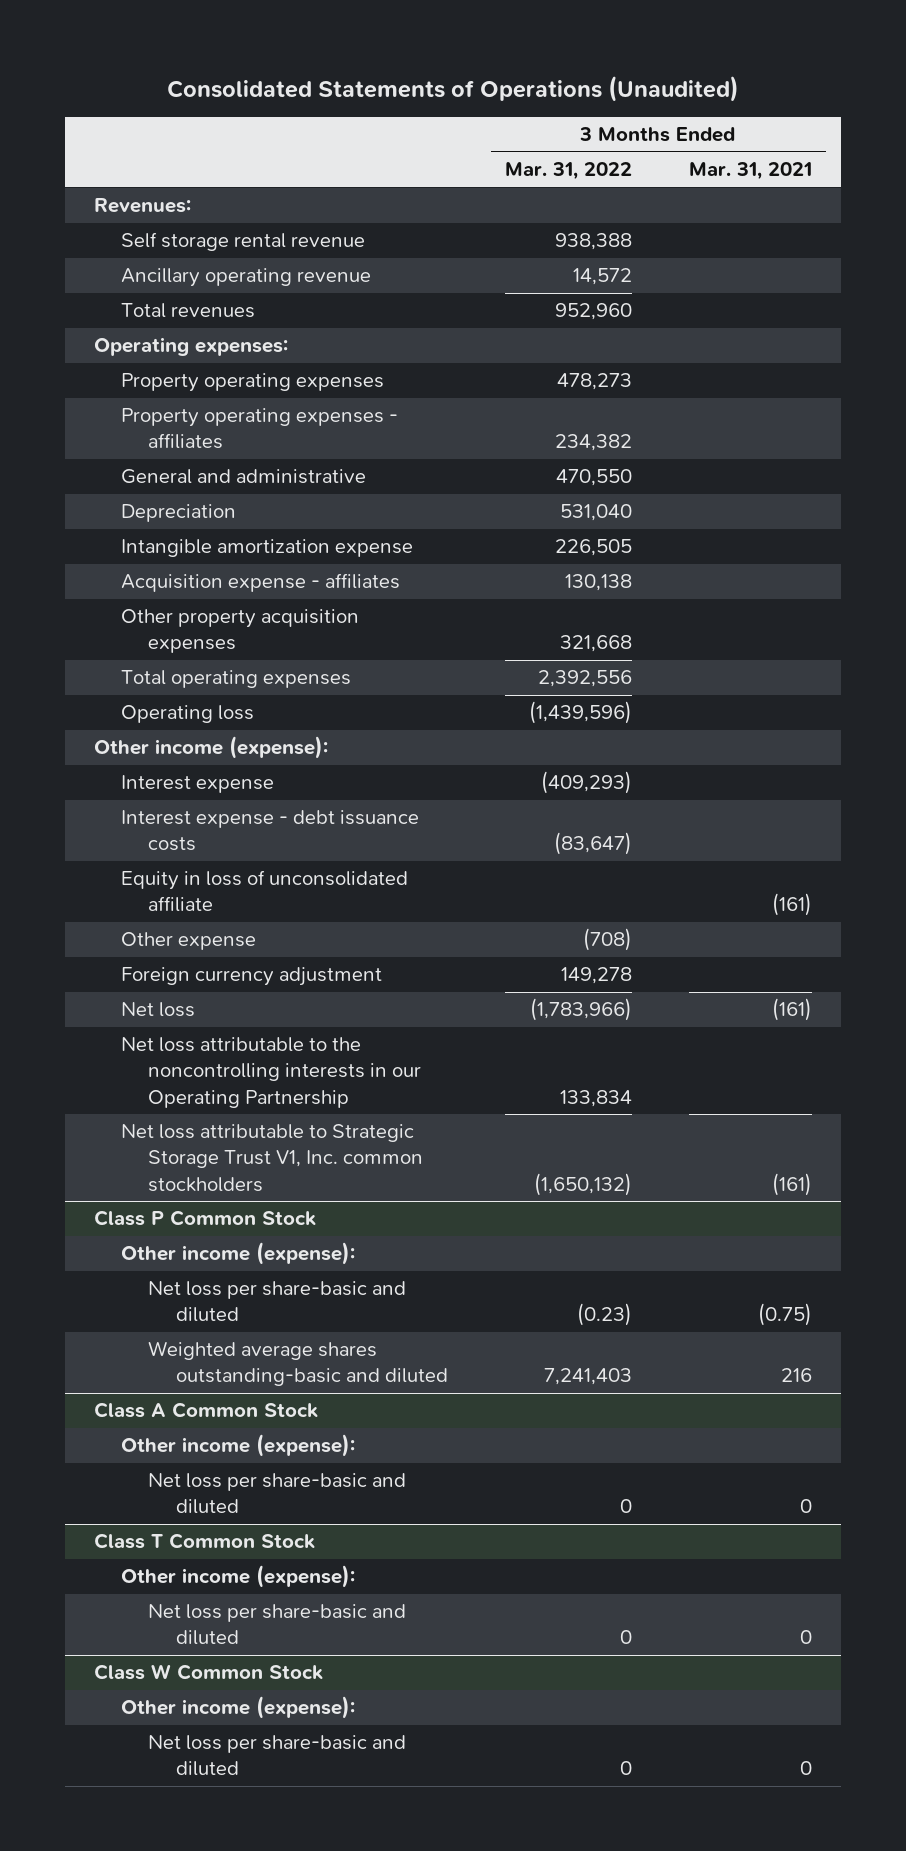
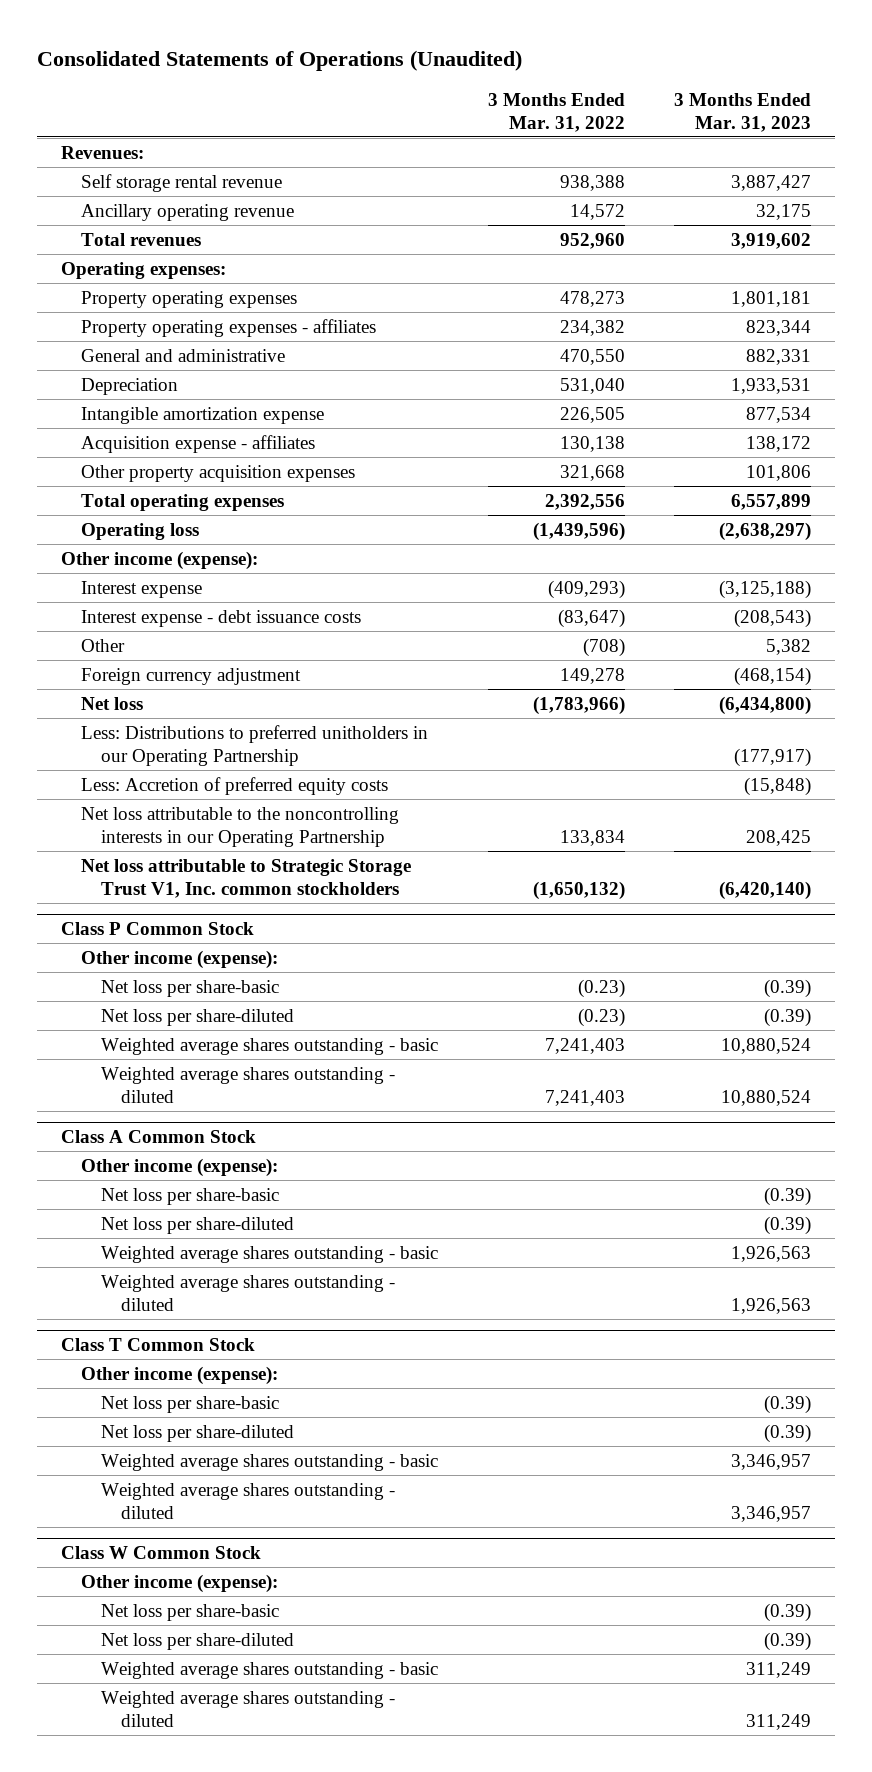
- | 3 Months Ended Mar. 31, 2022 | 3 Months Ended Mar. 31, 2021
+ | 3 Months Ended Mar. 31, 2022 | 3 Months Ended Mar. 31, 2023
- Equity in loss of unconsolidated affiliate | | (161)
- Other expense | (708) |
+ Other | (708) | 5,382
+ Less: Distributions to preferred unitholders in our Operating Partnership | | (177,917)
+ Less: Accretion of preferred equity costs | | (15,848)
@ Class P Common Stock
- Net loss per share-basic and diluted | (0.23) | (0.75)
- Weighted average shares outstanding-basic and diluted | 7,241,403 | 216
+ Net loss per share-basic | (0.23) | (0.39)
+ Net loss per share-diluted | (0.23) | (0.39)
+ Weighted average shares outstanding - basic | 7,241,403 | 10,880,524
+ Weighted average shares outstanding - diluted | 7,241,403 | 10,880,524
@ Class A Common Stock
- Net loss per share-basic and diluted | 0 | 0
+ Net loss per share-basic | | (0.39)
+ Net loss per share-diluted | | (0.39)
+ Weighted average shares outstanding - basic | | 1,926,563
+ Weighted average shares outstanding - diluted | | 1,926,563
@ Class T Common Stock
- Net loss per share-basic and diluted | 0 | 0
+ Net loss per share-basic | | (0.39)
+ Net loss per share-diluted | | (0.39)
+ Weighted average shares outstanding - basic | | 3,346,957
+ Weighted average shares outstanding - diluted | | 3,346,957
@ Class W Common Stock
- Net loss per share-basic and diluted | 0 | 0
+ Net loss per share-basic | | (0.39)
+ Net loss per share-diluted | | (0.39)
+ Weighted average shares outstanding - basic | | 311,249
+ Weighted average shares outstanding - diluted | | 311,249

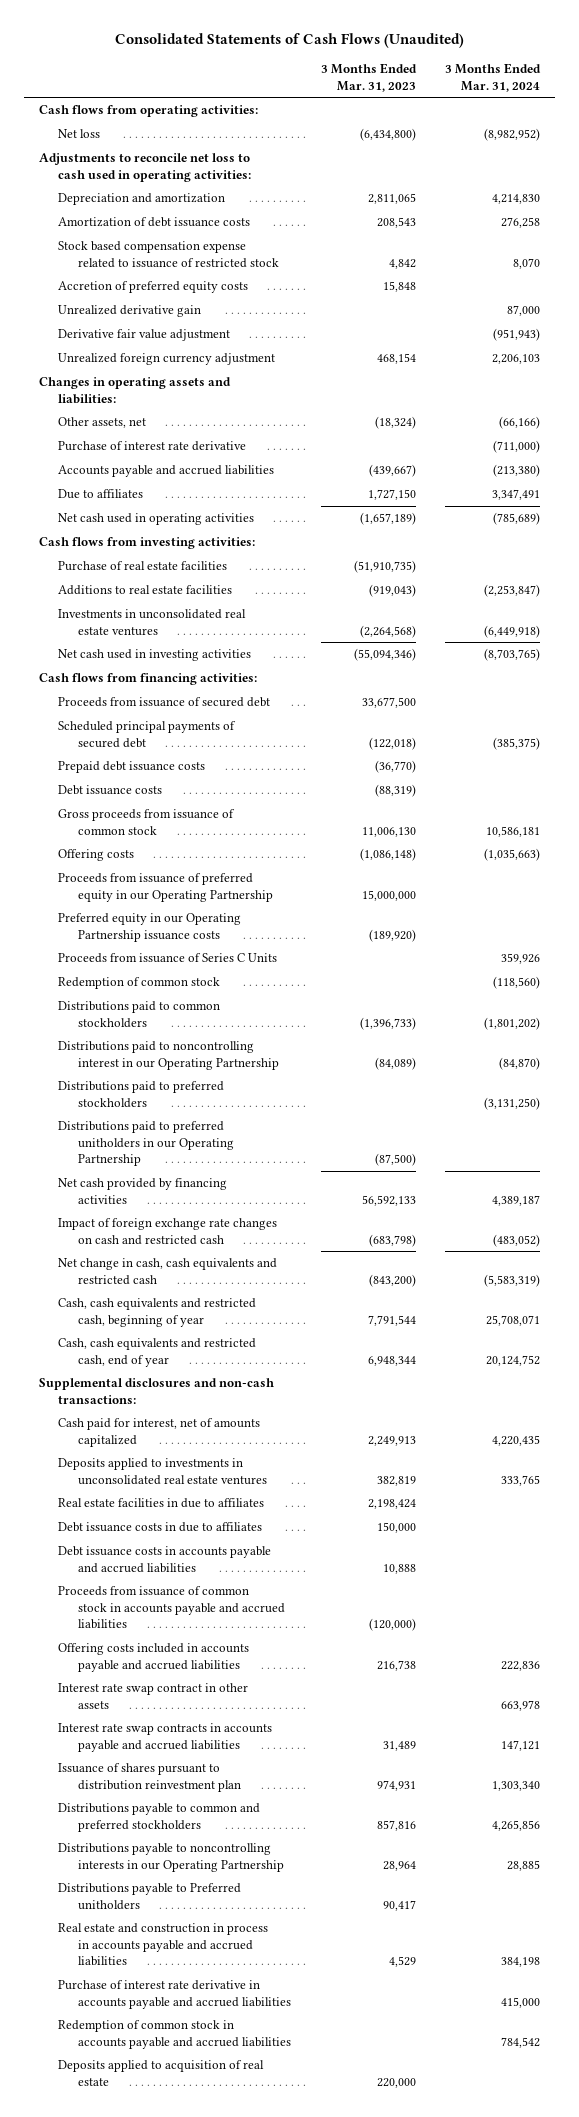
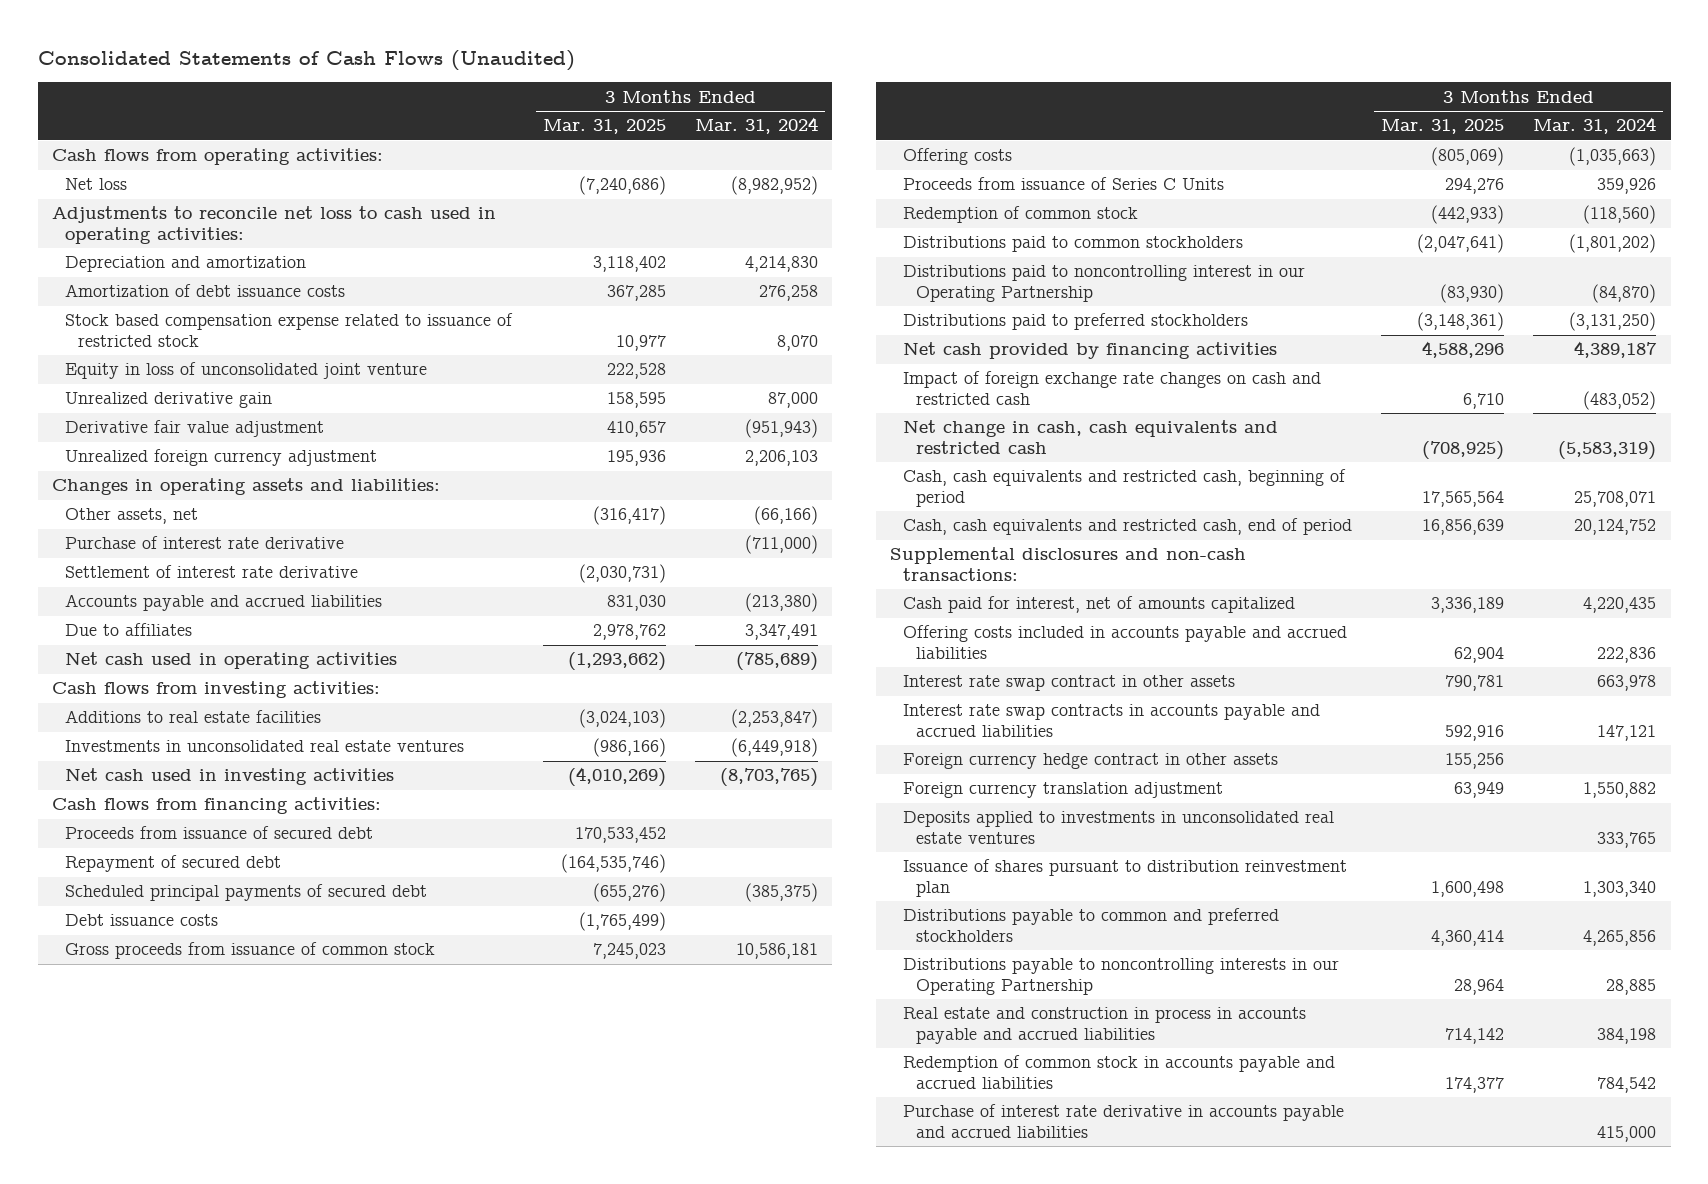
- | 3 Months Ended Mar. 31, 2023 | 3 Months Ended Mar. 31, 2024
+ | 3 Months Ended Mar. 31, 2025 | 3 Months Ended Mar. 31, 2024
- Accretion of preferred equity costs | 15,848 |
+ Equity in loss of unconsolidated joint venture | 222,528 |
+ Settlement of interest rate derivative | (2,030,731) |
- Purchase of real estate facilities | (51,910,735) |
+ Repayment of secured debt | (164,535,746) |
- Prepaid debt issuance costs | (36,770) |
- Proceeds from issuance of preferred equity in our Operating Partnership | 15,000,000 |
- Preferred equity in our Operating Partnership issuance costs | (189,920) |
- Distributions paid to preferred unitholders in our Operating Partnership | (87,500) |
- Cash, cash equivalents and restricted cash, beginning of year | 7,791,544 | 25,708,071
- Cash, cash equivalents and restricted cash, end of year | 6,948,344 | 20,124,752
+ Cash, cash equivalents and restricted cash, beginning of period | 17,565,564 | 25,708,071
+ Cash, cash equivalents and restricted cash, end of period | 16,856,639 | 20,124,752
- Real estate facilities in due to affiliates | 2,198,424 |
- Debt issuance costs in due to affiliates | 150,000 |
- Debt issuance costs in accounts payable and accrued liabilities | 10,888 |
- Proceeds from issuance of common stock in accounts payable and accrued liabilities | (120,000) |
+ Foreign currency hedge contract in other assets | 155,256 |
+ Foreign currency translation adjustment | 63,949 | 1,550,882
moved down: Deposits applied to investments in unconsolidated real estate ventures | | 333,765
- Distributions payable to Preferred unitholders | 90,417 |
- Deposits applied to acquisition of real estate | 220,000 |
moved down: Purchase of interest rate derivative in accounts payable and accrued liabilities | | 415,000

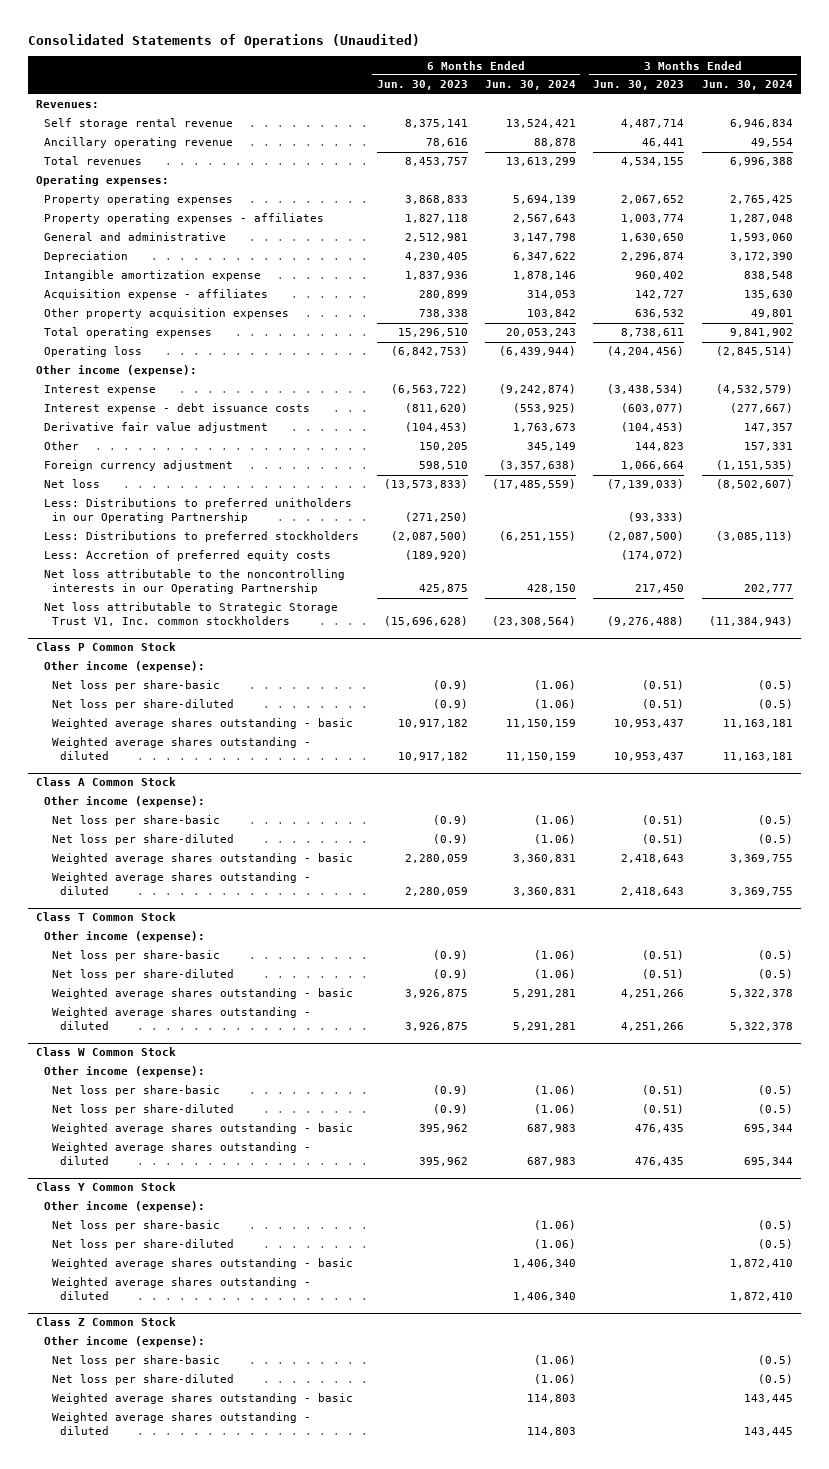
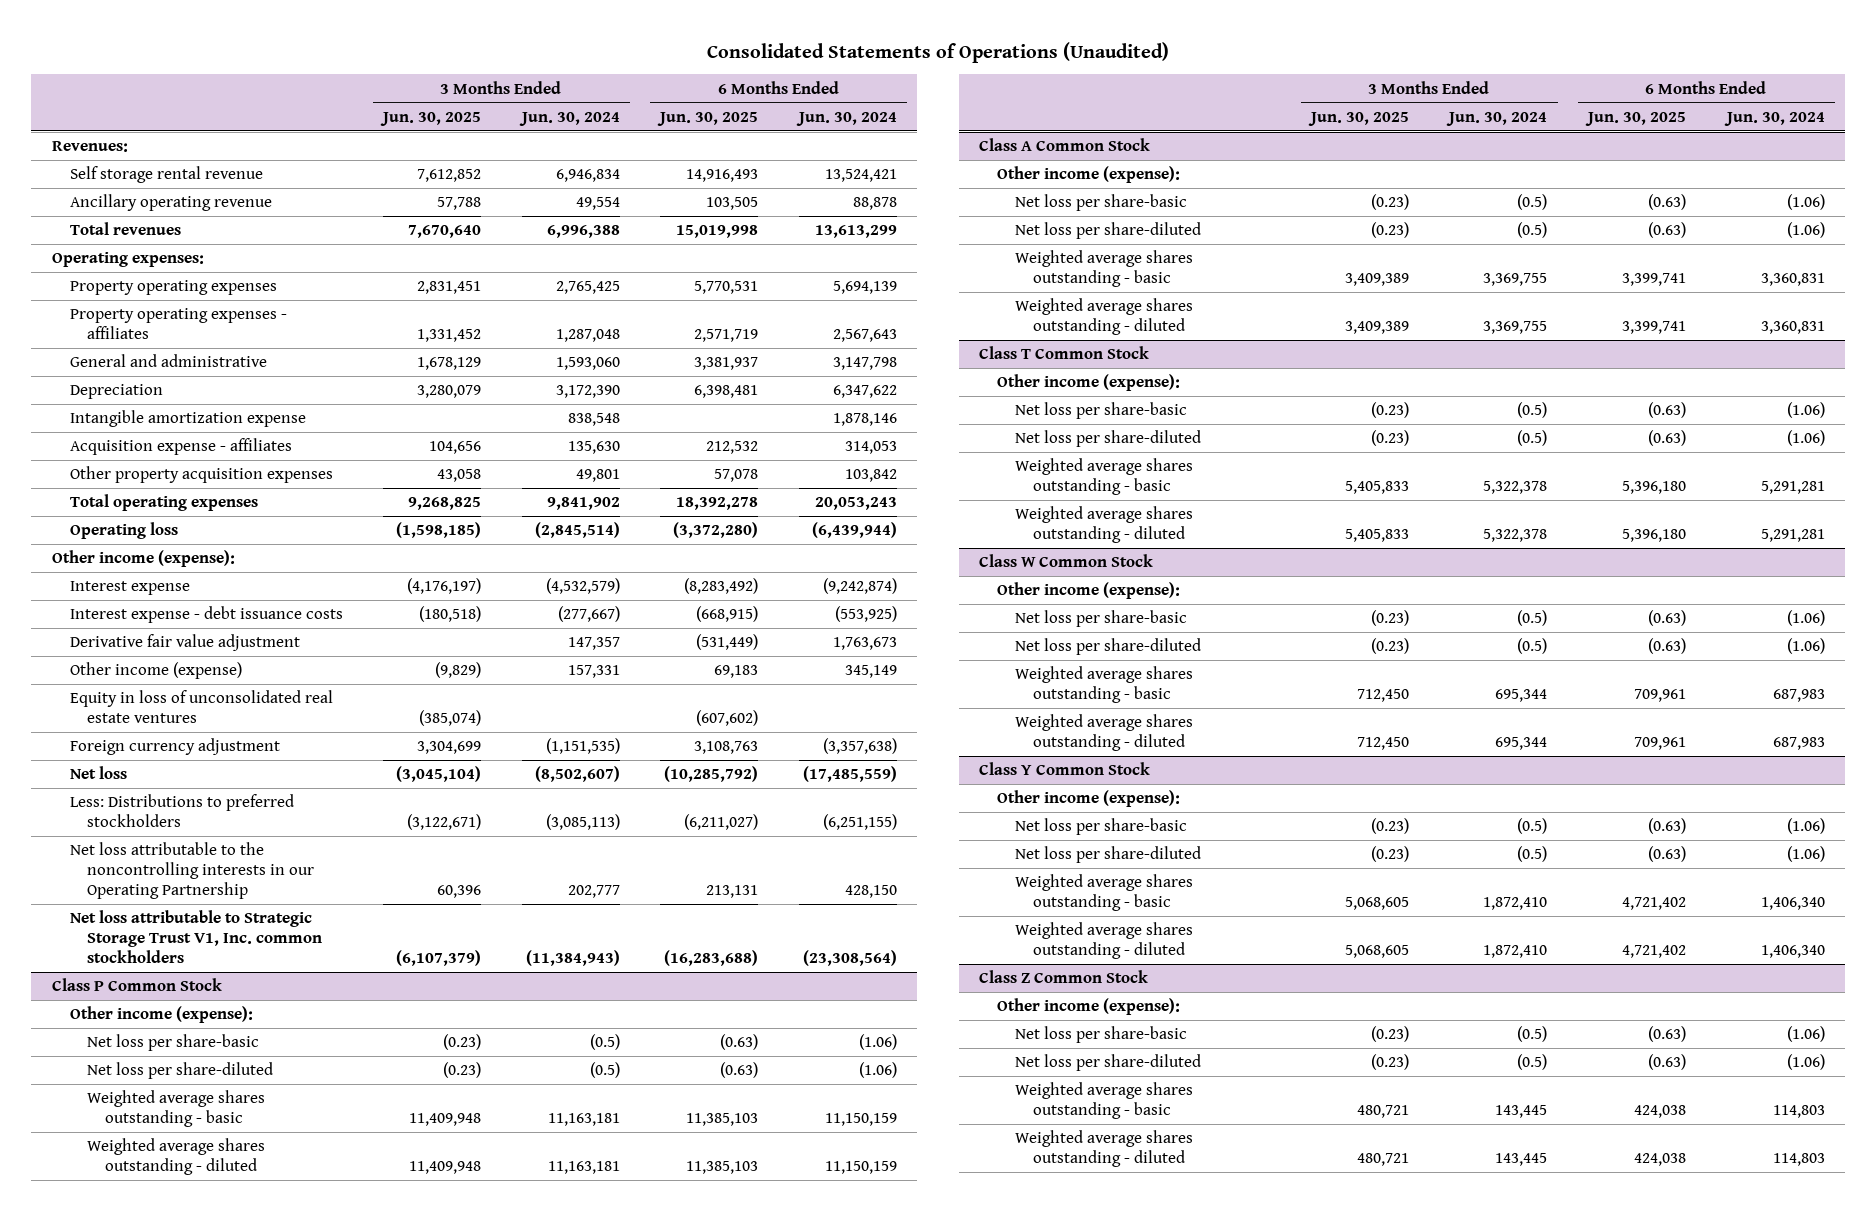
- | 6 Months Ended Jun. 30, 2023 | 6 Months Ended Jun. 30, 2024 | 3 Months Ended Jun. 30, 2023 | 3 Months Ended Jun. 30, 2024
+ | 3 Months Ended Jun. 30, 2025 | 3 Months Ended Jun. 30, 2024 | 6 Months Ended Jun. 30, 2025 | 6 Months Ended Jun. 30, 2024
- Other | 150,205 | 345,149 | 144,823 | 157,331
+ Other income (expense) | (9,829) | 157,331 | 69,183 | 345,149
+ Equity in loss of unconsolidated real estate ventures | (385,074) | | (607,602) |
- Less: Distributions to preferred unitholders in our Operating Partnership | (271,250) | | (93,333) |
- Less: Accretion of preferred equity costs | (189,920) | | (174,072) |

